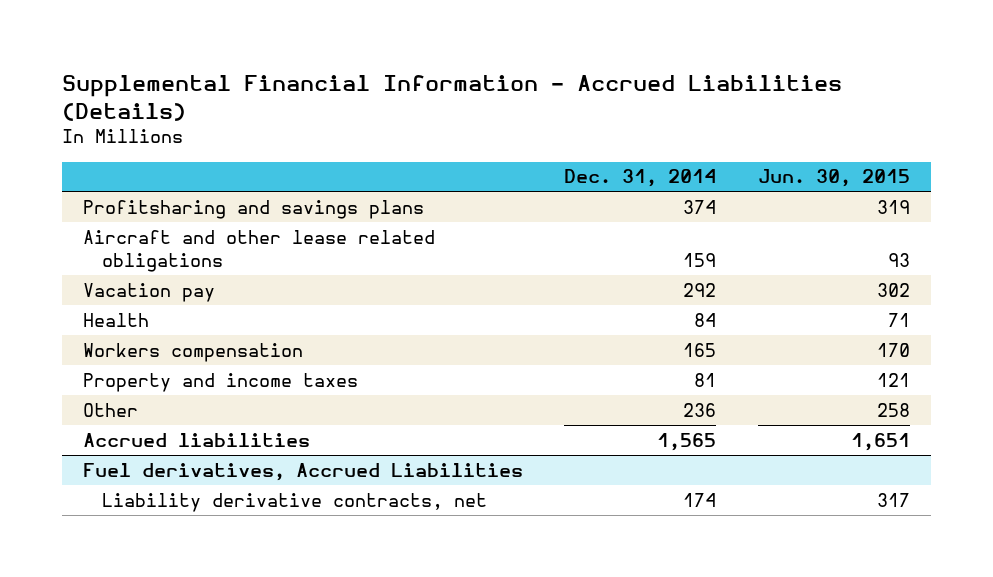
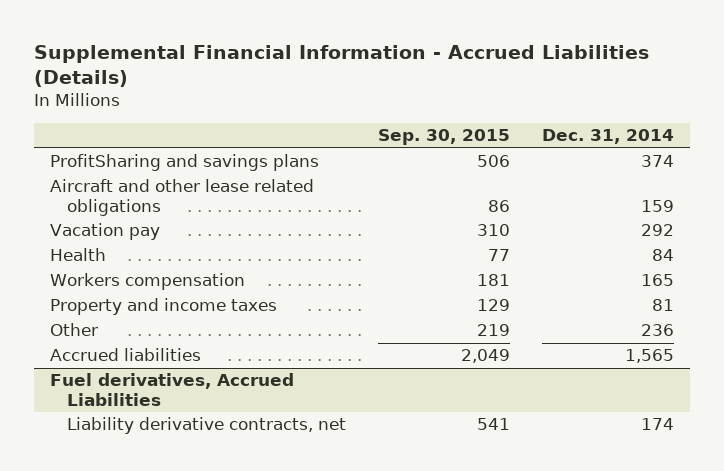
- | Dec. 31, 2014 | Jun. 30, 2015
+ | Sep. 30, 2015 | Dec. 31, 2014
- Profitsharing and savings plans | 374 | 319
+ ProfitSharing and savings plans | 506 | 374

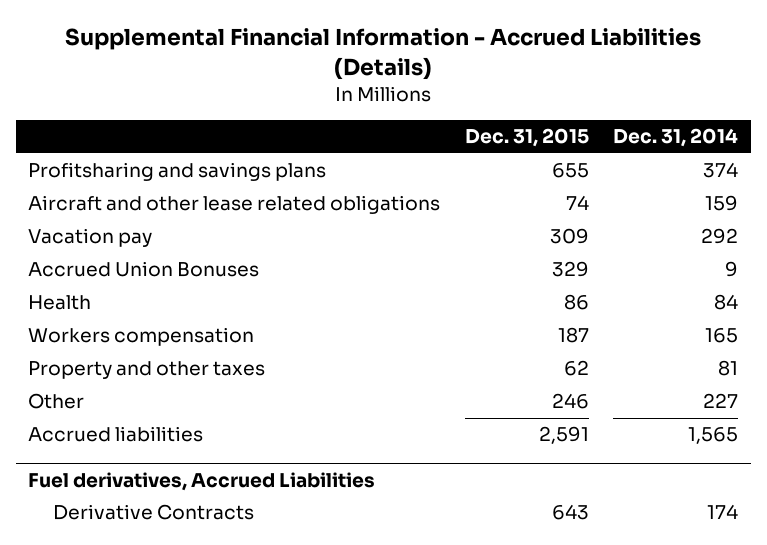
- | Sep. 30, 2015 | Dec. 31, 2014
+ | Dec. 31, 2015 | Dec. 31, 2014
- ProfitSharing and savings plans | 506 | 374
+ Profitsharing and savings plans | 655 | 374
+ Accrued Union Bonuses | 329 | 9
- Property and income taxes | 129 | 81
- Other | 219 | 236
+ Property and other taxes | 62 | 81
+ Other | 246 | 227
@ Fuel derivatives, Accrued Liabilities
- Liability derivative contracts, net | 541 | 174
+ Derivative Contracts | 643 | 174

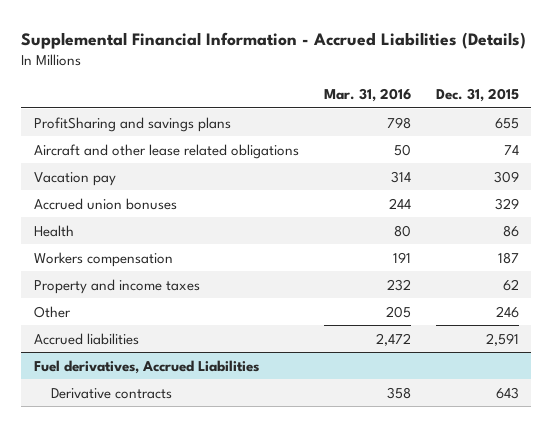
- | Dec. 31, 2015 | Dec. 31, 2014
+ | Mar. 31, 2016 | Dec. 31, 2015
- Profitsharing and savings plans | 655 | 374
+ ProfitSharing and savings plans | 798 | 655
- Accrued Union Bonuses | 329 | 9
+ Accrued union bonuses | 244 | 329
- Property and other taxes | 62 | 81
+ Property and income taxes | 232 | 62
@ Fuel derivatives, Accrued Liabilities
- Derivative Contracts | 643 | 174
+ Derivative contracts | 358 | 643

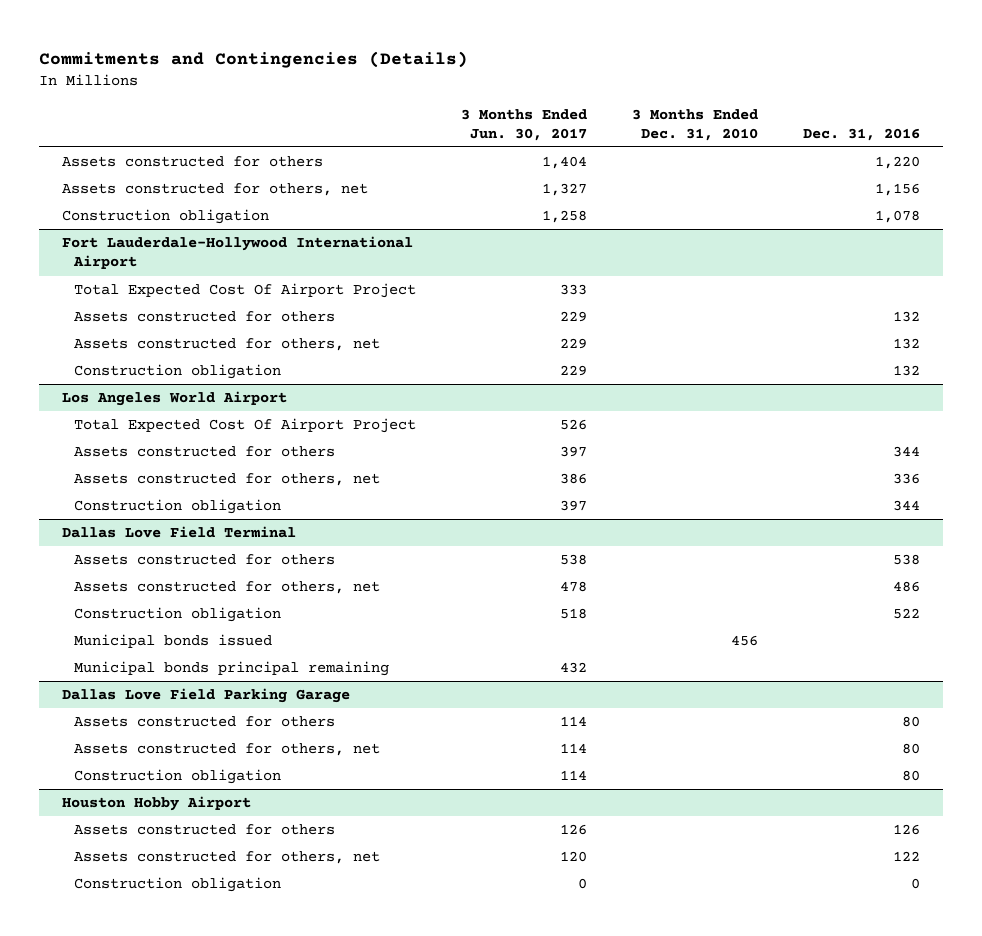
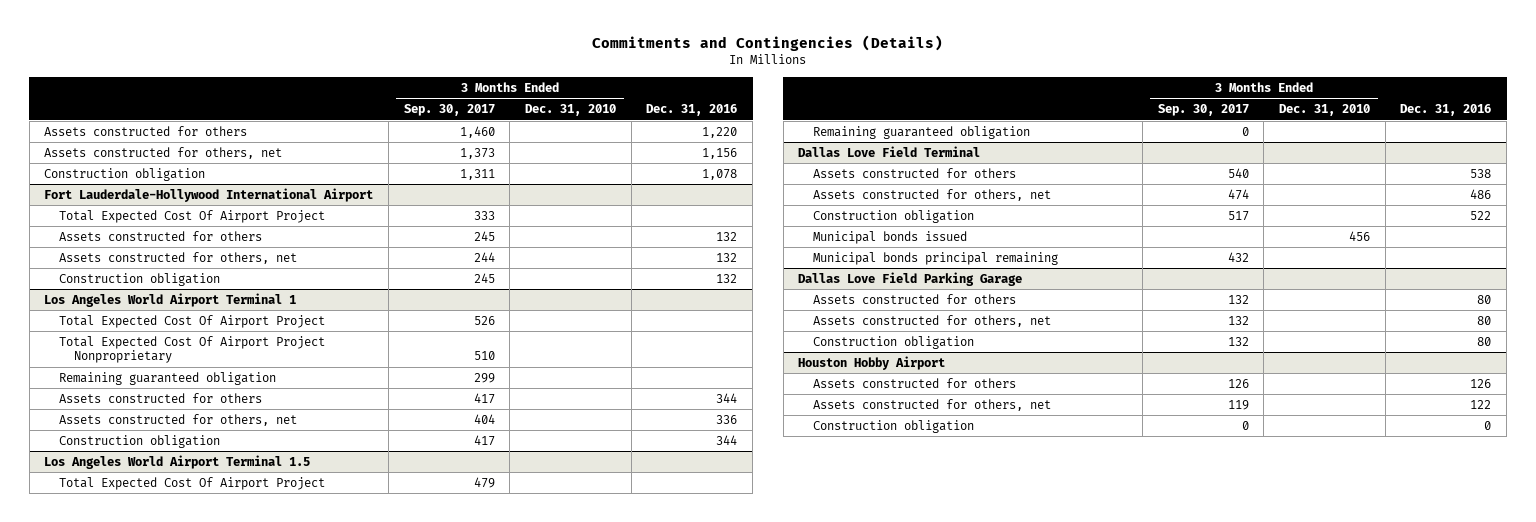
- | 3 Months Ended Jun. 30, 2017 | 3 Months Ended Dec. 31, 2010 | Dec. 31, 2016
+ | 3 Months Ended Sep. 30, 2017 | 3 Months Ended Dec. 31, 2010 | Dec. 31, 2016
- Los Angeles World Airport
+ Los Angeles World Airport Terminal 1
+ Total Expected Cost Of Airport Project Nonproprietary | 510 | |
+ Remaining guaranteed obligation | 299 | |
+ Los Angeles World Airport Terminal 1.5
+ Total Expected Cost Of Airport Project | 479 | |
+ Remaining guaranteed obligation | 0 | |

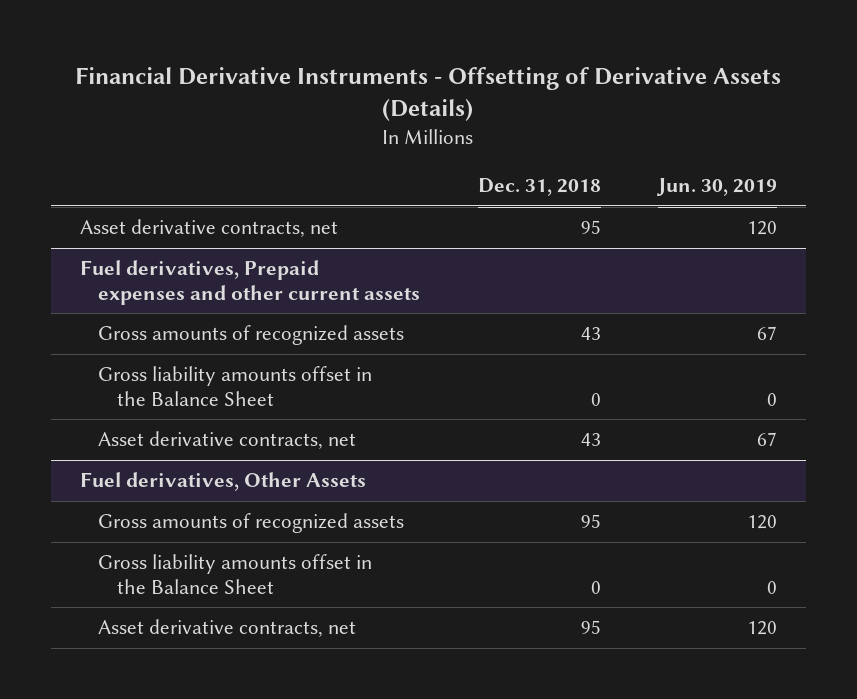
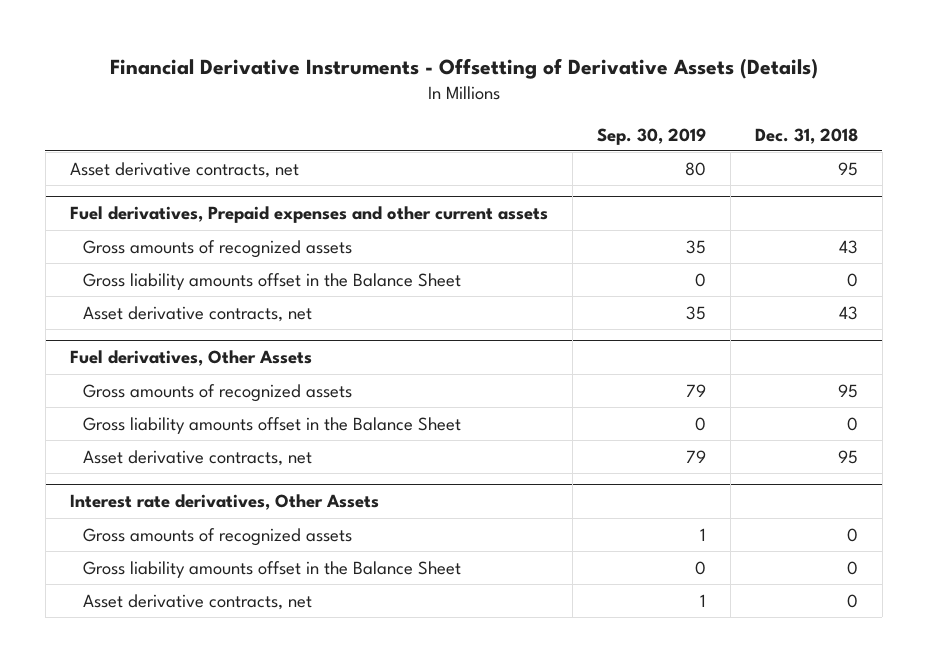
- | Dec. 31, 2018 | Jun. 30, 2019
+ | Sep. 30, 2019 | Dec. 31, 2018
+ Interest rate derivatives, Other Assets
+ Gross amounts of recognized assets | 1 | 0
+ Gross liability amounts offset in the Balance Sheet | 0 | 0
+ Asset derivative contracts, net | 1 | 0

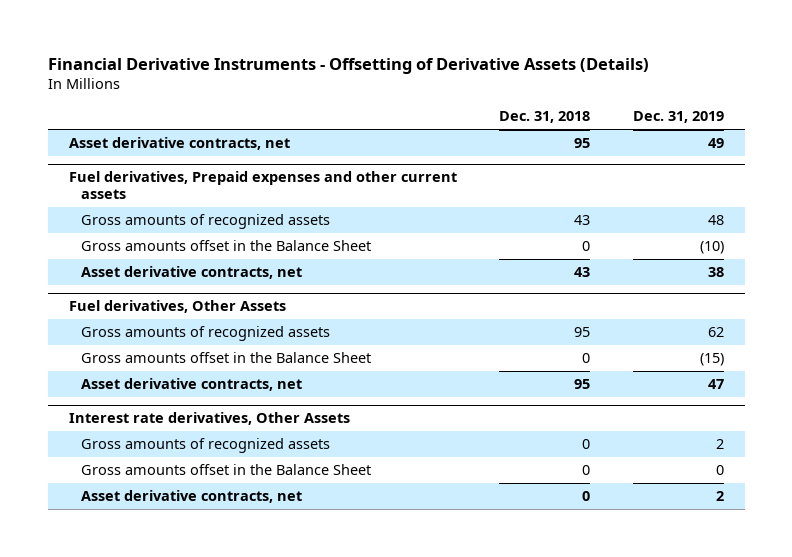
- | Sep. 30, 2019 | Dec. 31, 2018
+ | Dec. 31, 2018 | Dec. 31, 2019
@ Fuel derivatives, Prepaid expenses and other current assets
- Gross liability amounts offset in the Balance Sheet | 0 | 0
+ Gross amounts offset in the Balance Sheet | 0 | (10)
@ Fuel derivatives, Other Assets
- Gross liability amounts offset in the Balance Sheet | 0 | 0
+ Gross amounts offset in the Balance Sheet | 0 | (15)
@ Interest rate derivatives, Other Assets
- Gross liability amounts offset in the Balance Sheet | 0 | 0
+ Gross amounts offset in the Balance Sheet | 0 | 0

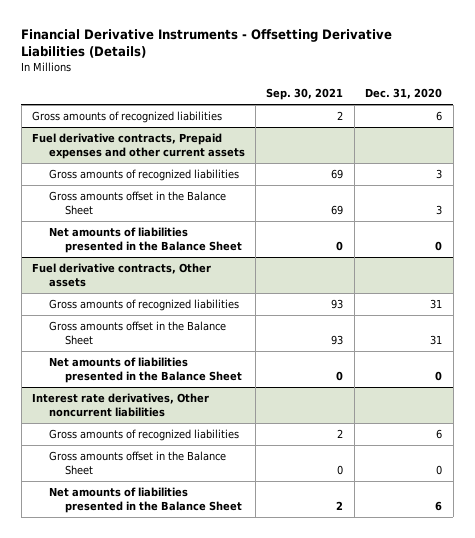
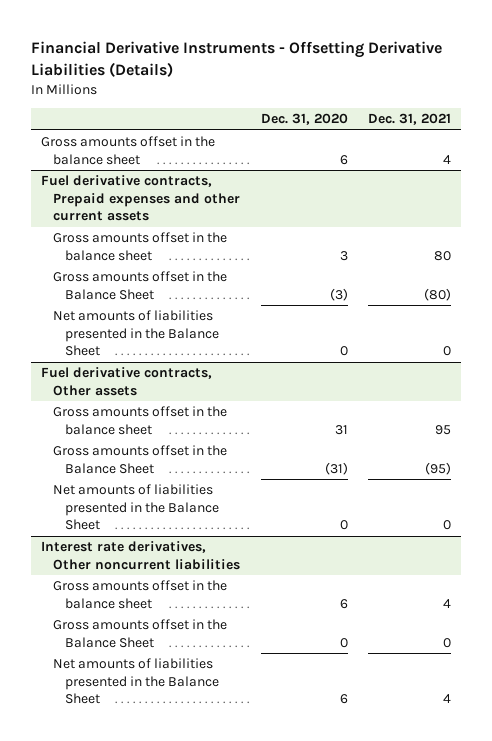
- | Sep. 30, 2021 | Dec. 31, 2020
+ | Dec. 31, 2020 | Dec. 31, 2021
- Gross amounts of recognized liabilities | 2 | 6
+ Gross amounts offset in the balance sheet | 6 | 4
@ Fuel derivative contracts, Prepaid expenses and other current assets
- Gross amounts of recognized liabilities | 69 | 3
- Gross amounts offset in the Balance Sheet | 69 | 3
+ Gross amounts offset in the balance sheet | 3 | 80
+ Gross amounts offset in the Balance Sheet | (3) | (80)
@ Fuel derivative contracts, Other assets
- Gross amounts of recognized liabilities | 93 | 31
- Gross amounts offset in the Balance Sheet | 93 | 31
+ Gross amounts offset in the balance sheet | 31 | 95
+ Gross amounts offset in the Balance Sheet | (31) | (95)
@ Interest rate derivatives, Other noncurrent liabilities
- Gross amounts of recognized liabilities | 2 | 6
+ Gross amounts offset in the balance sheet | 6 | 4

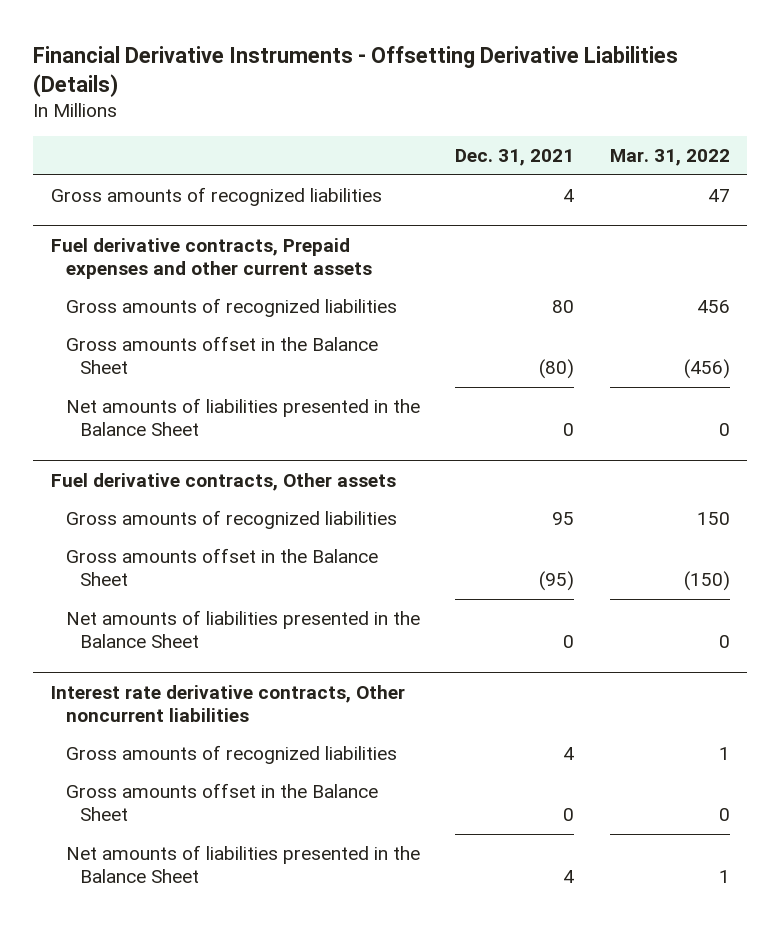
- | Dec. 31, 2020 | Dec. 31, 2021
+ | Dec. 31, 2021 | Mar. 31, 2022
- Gross amounts offset in the balance sheet | 6 | 4
+ Gross amounts of recognized liabilities | 4 | 47
@ Fuel derivative contracts, Prepaid expenses and other current assets
- Gross amounts offset in the balance sheet | 3 | 80
+ Gross amounts of recognized liabilities | 80 | 456
@ Fuel derivative contracts, Other assets
- Gross amounts offset in the balance sheet | 31 | 95
+ Gross amounts of recognized liabilities | 95 | 150
- Interest rate derivatives, Other noncurrent liabilities
- Gross amounts offset in the balance sheet | 6 | 4
+ Interest rate derivative contracts, Other noncurrent liabilities
+ Gross amounts of recognized liabilities | 4 | 1

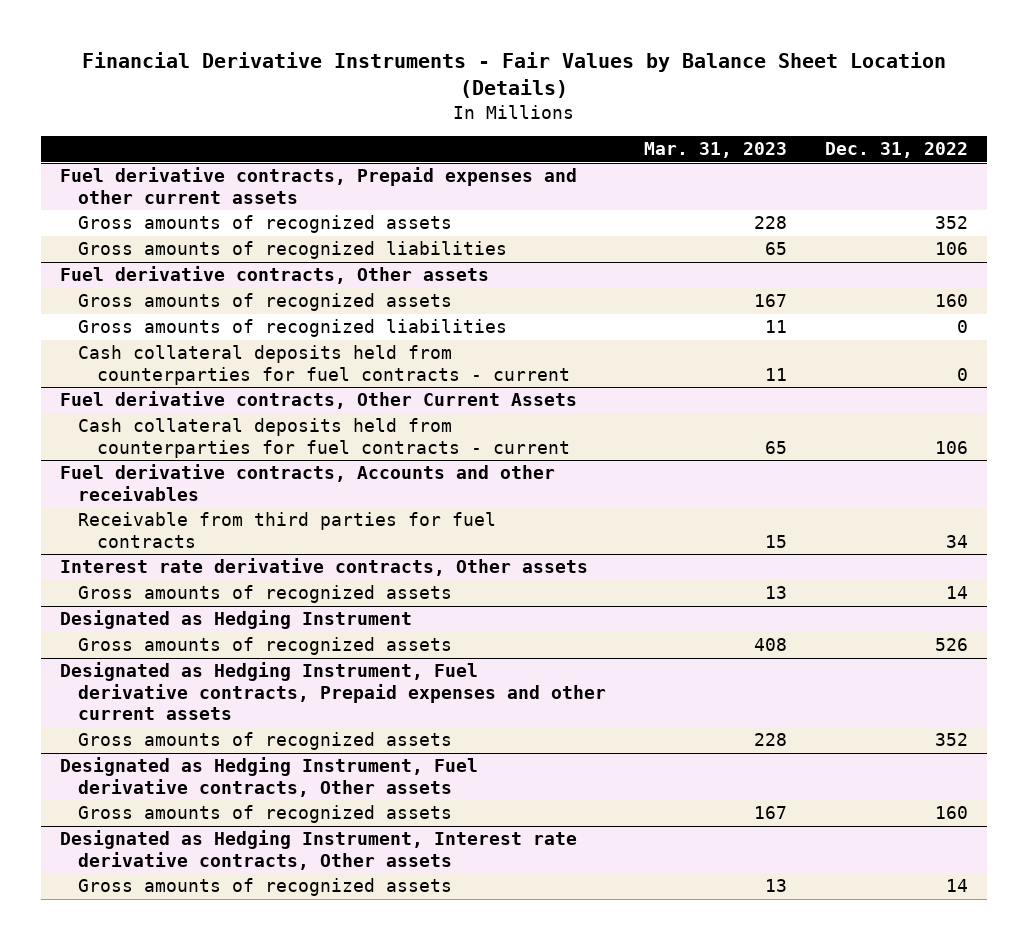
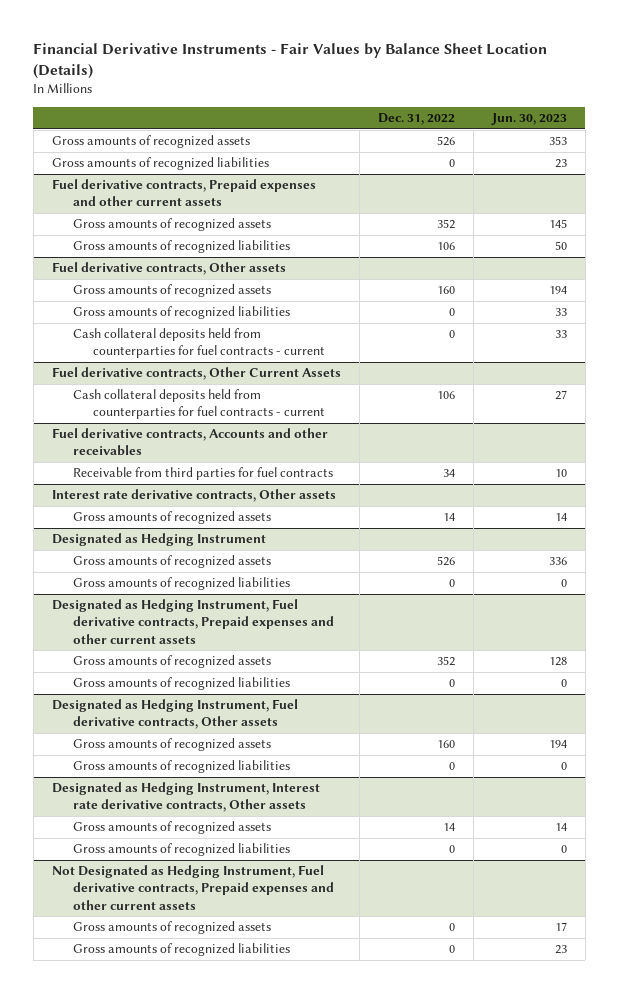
- | Mar. 31, 2023 | Dec. 31, 2022
+ | Dec. 31, 2022 | Jun. 30, 2023
+ Gross amounts of recognized assets | 526 | 353
+ Gross amounts of recognized liabilities | 0 | 23
@ Designated as Hedging Instrument
+ Gross amounts of recognized liabilities | 0 | 0
@ Designated as Hedging Instrument, Fuel derivative contracts, Prepaid expenses and other current assets
+ Gross amounts of recognized liabilities | 0 | 0
@ Designated as Hedging Instrument, Fuel derivative contracts, Other assets
+ Gross amounts of recognized liabilities | 0 | 0
@ Designated as Hedging Instrument, Interest rate derivative contracts, Other assets
+ Gross amounts of recognized liabilities | 0 | 0
+ Not Designated as Hedging Instrument, Fuel derivative contracts, Prepaid expenses and other current assets
+ Gross amounts of recognized assets | 0 | 17
+ Gross amounts of recognized liabilities | 0 | 23

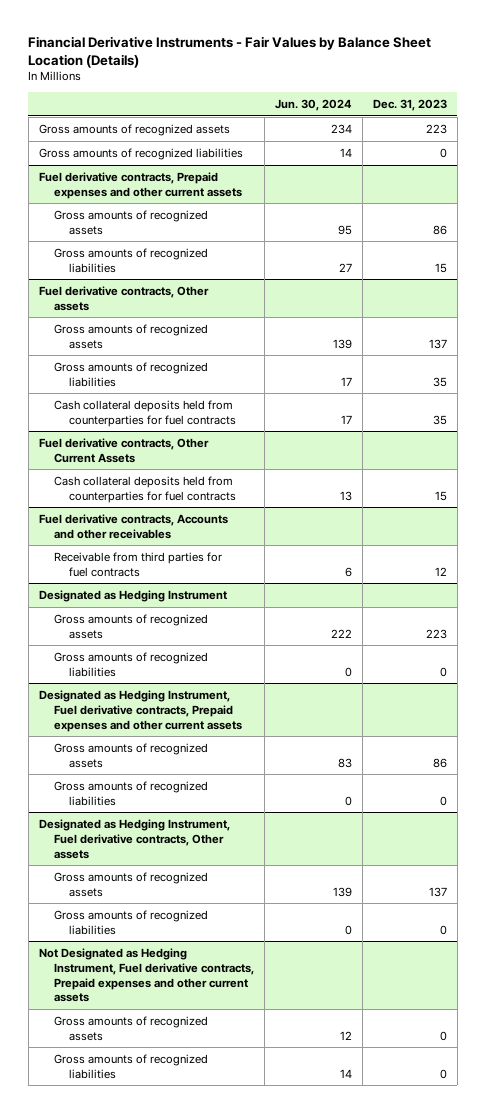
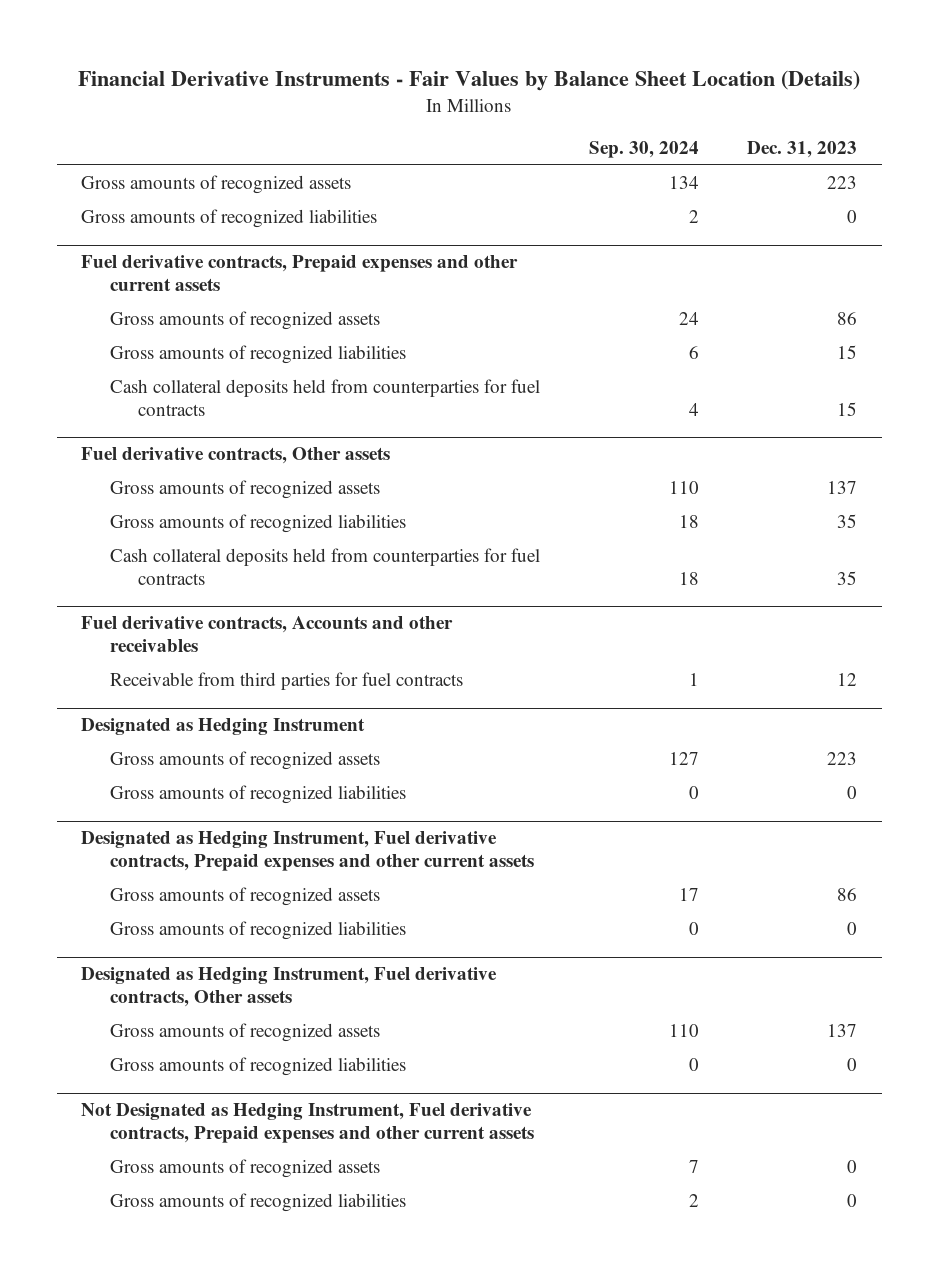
- | Jun. 30, 2024 | Dec. 31, 2023
+ | Sep. 30, 2024 | Dec. 31, 2023
@ Fuel derivative contracts, Prepaid expenses and other current assets
+ Cash collateral deposits held from counterparties for fuel contracts | 4 | 15
- Fuel derivative contracts, Other Current Assets
- Cash collateral deposits held from counterparties for fuel contracts | 13 | 15

